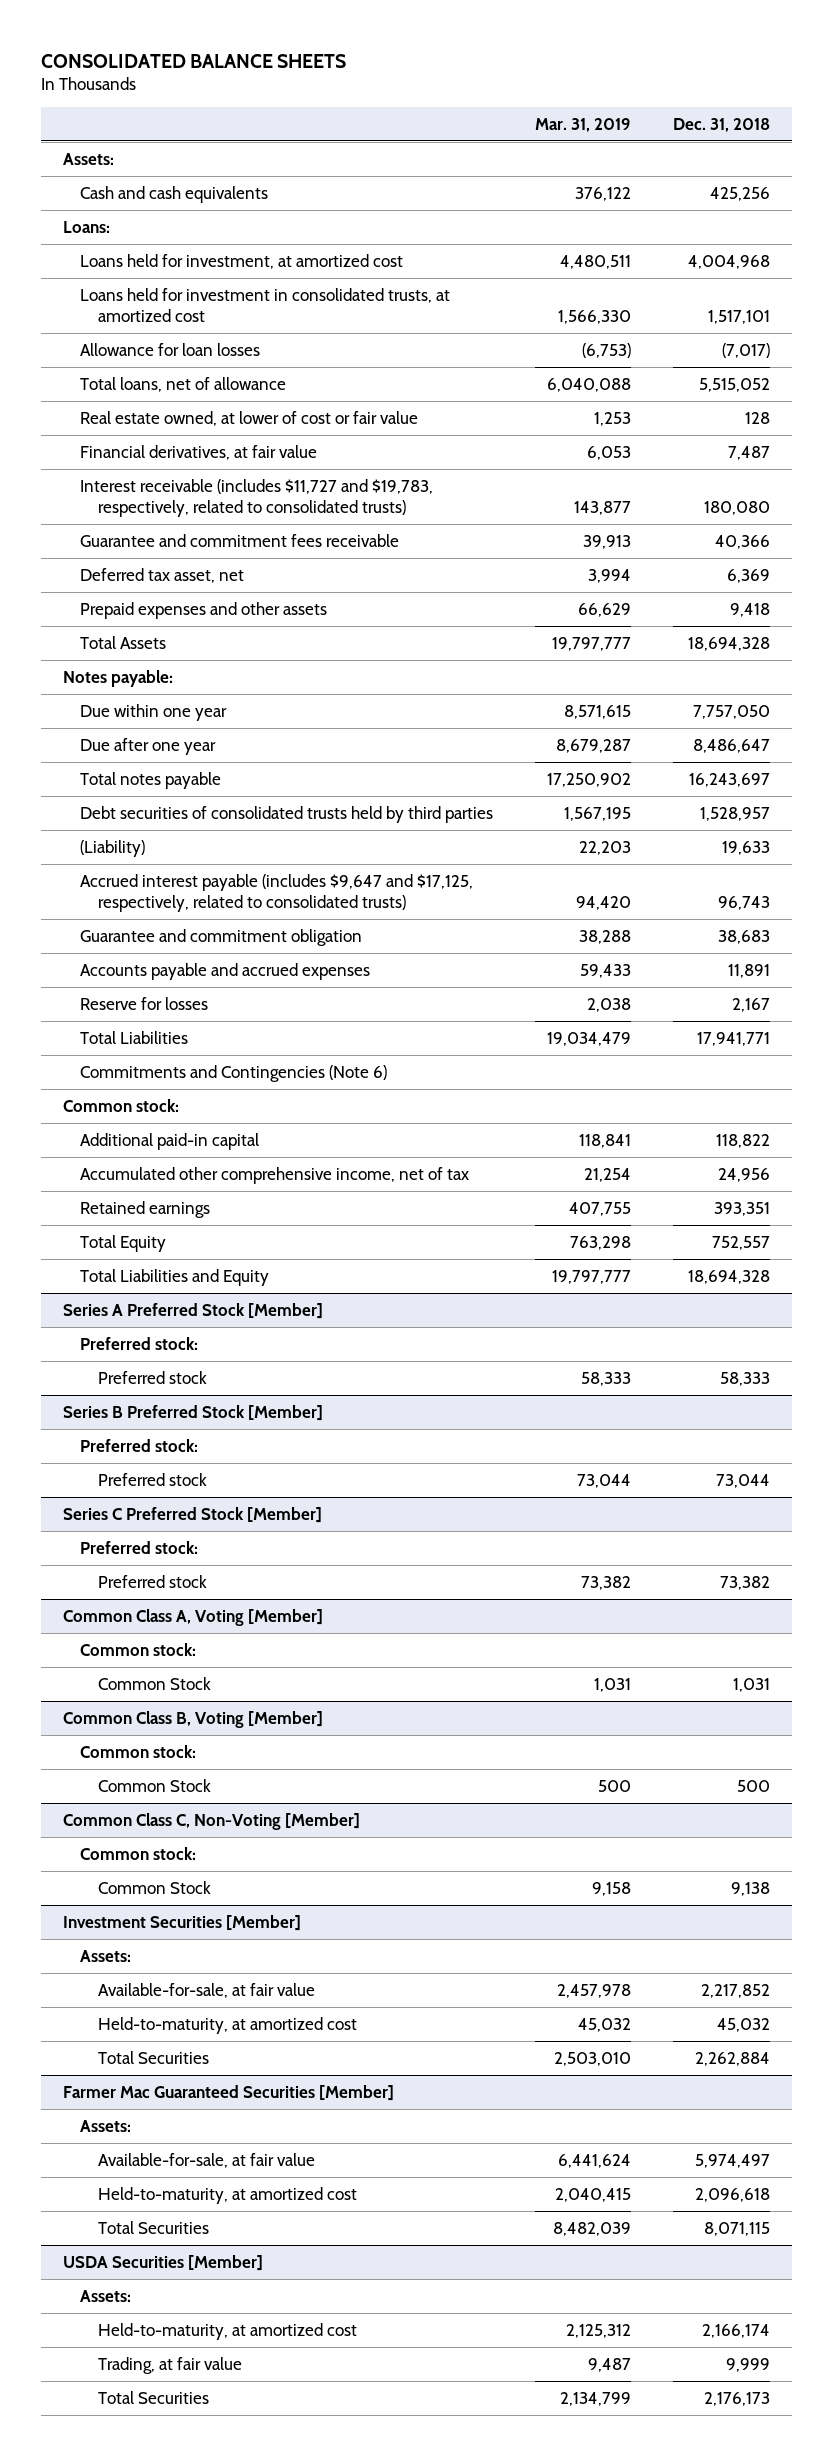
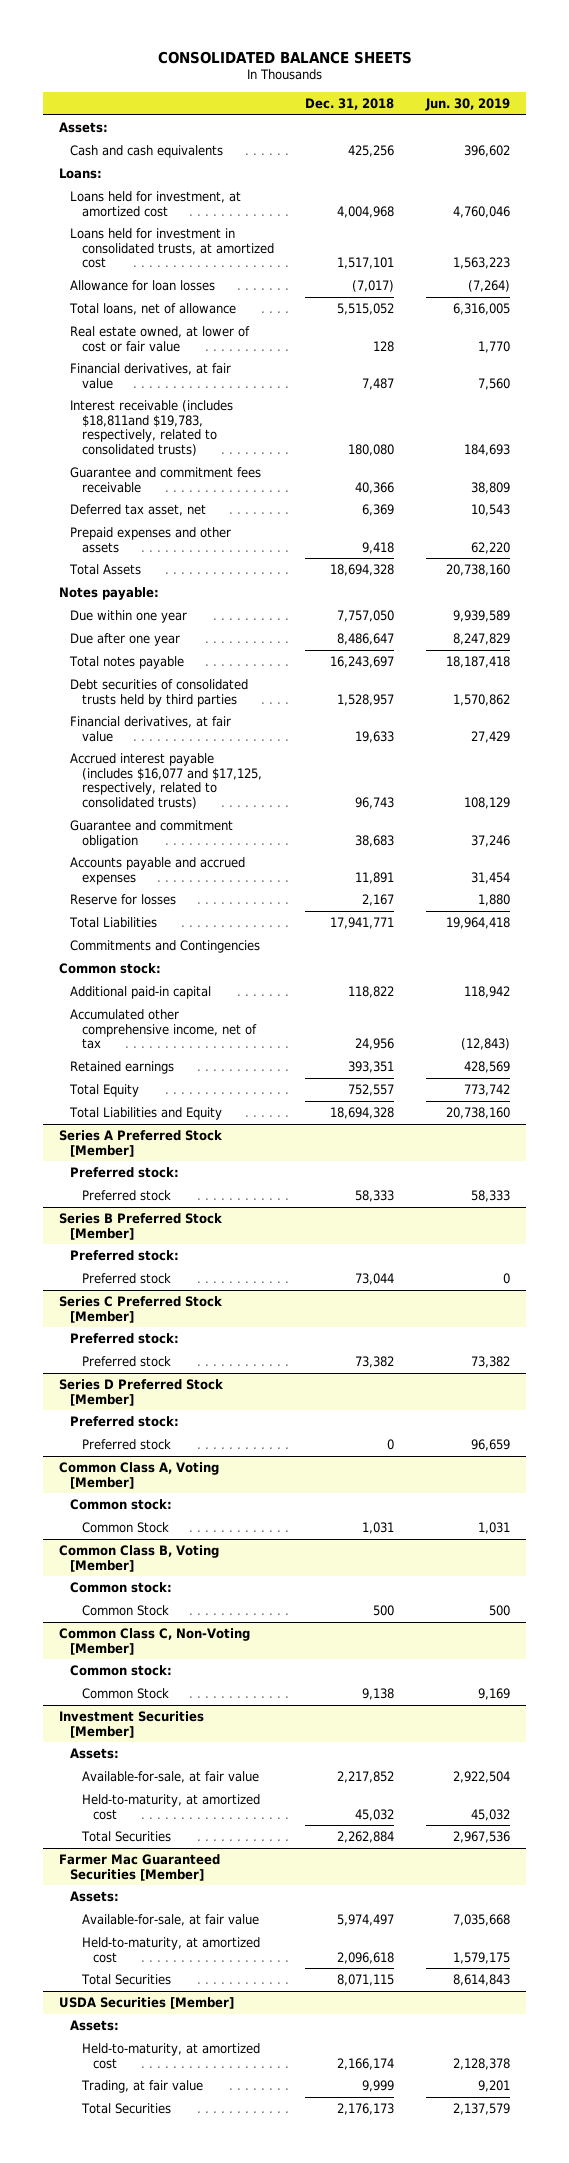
- | Mar. 31, 2019 | Dec. 31, 2018
+ | Dec. 31, 2018 | Jun. 30, 2019
- Interest receivable (includes $11,727 and $19,783, respectively, related to consolidated trusts) | 143,877 | 180,080
+ Interest receivable (includes $18,811and $19,783, respectively, related to consolidated trusts) | 180,080 | 184,693
- (Liability) | 22,203 | 19,633
- Accrued interest payable (includes $9,647 and $17,125, respectively, related to consolidated trusts) | 94,420 | 96,743
+ Financial derivatives, at fair value | 19,633 | 27,429
+ Accrued interest payable (includes $16,077 and $17,125, respectively, related to consolidated trusts) | 96,743 | 108,129
- Commitments and Contingencies (Note 6)
+ Commitments and Contingencies
+ Series D Preferred Stock [Member]
+ Preferred stock:
+ Preferred stock | 0 | 96,659

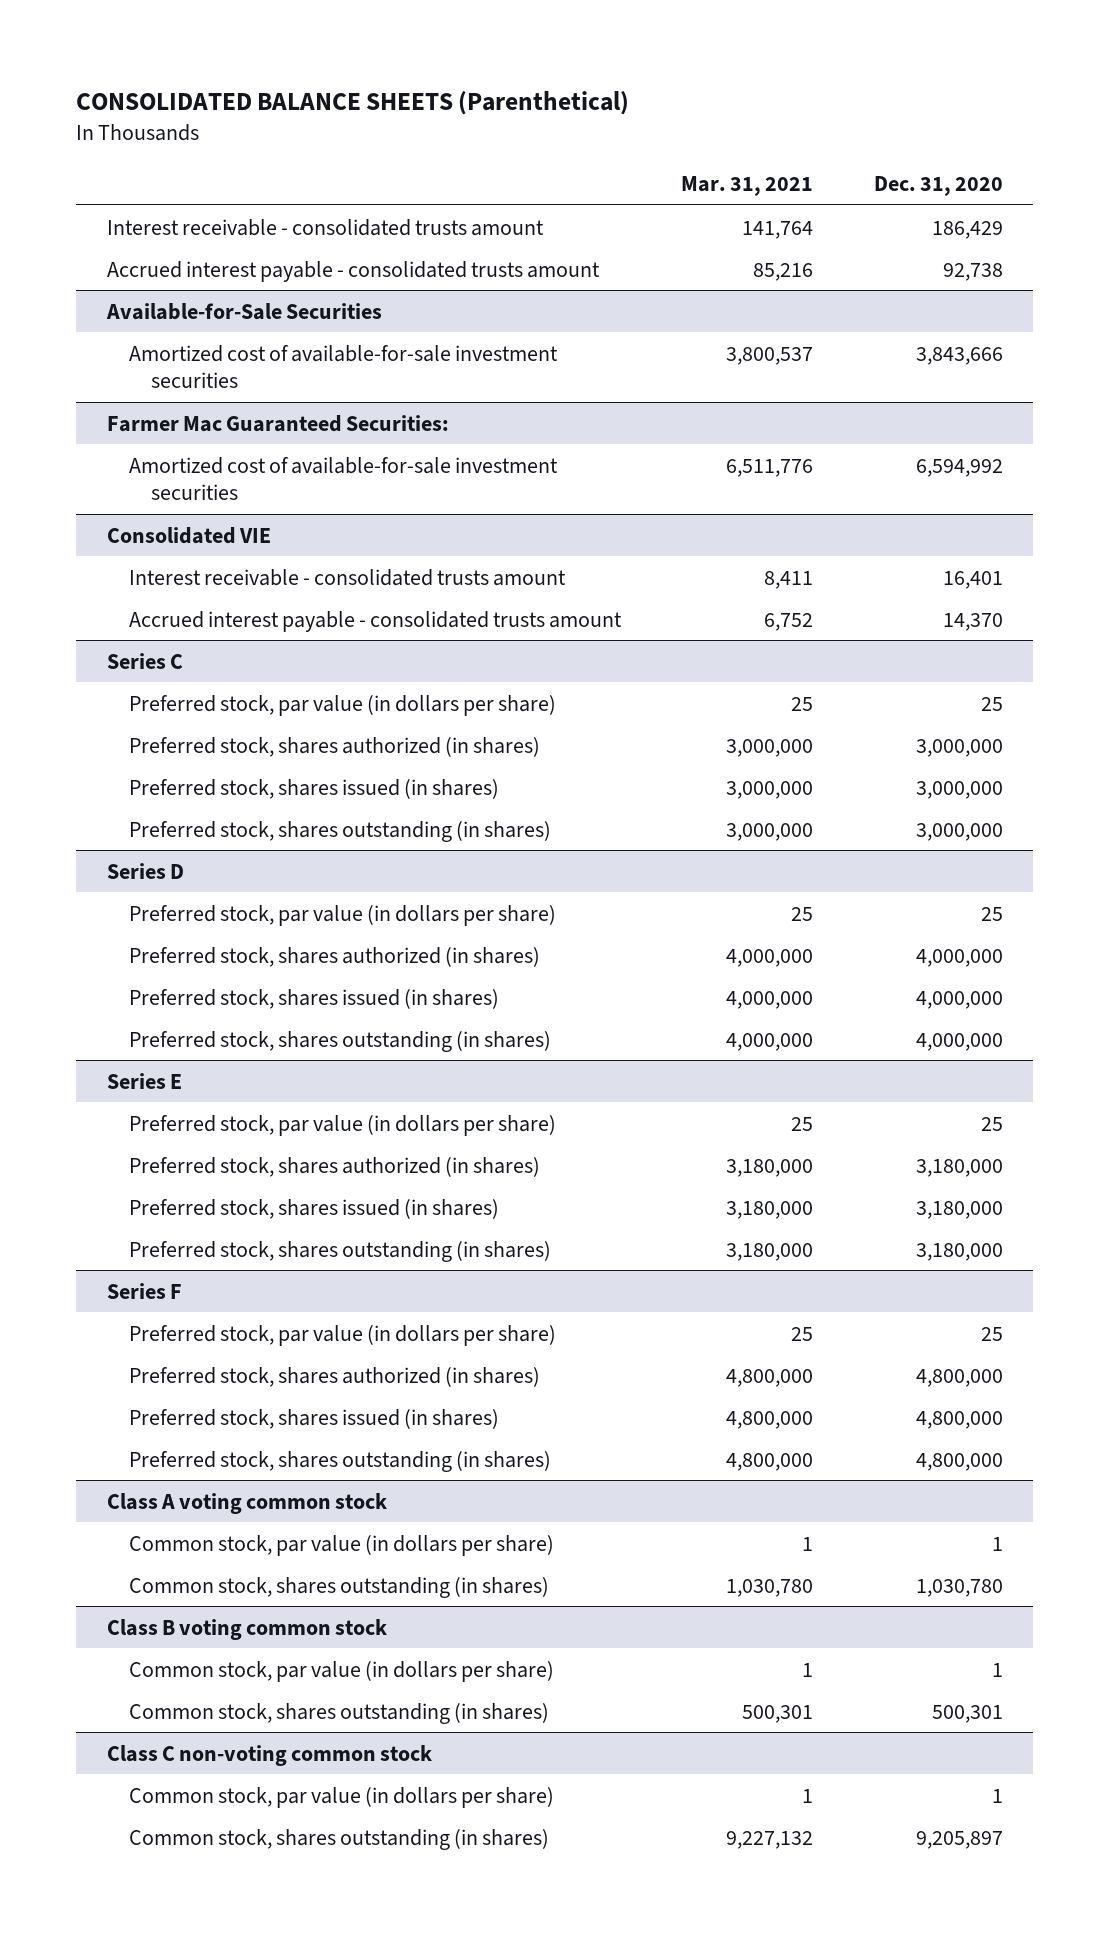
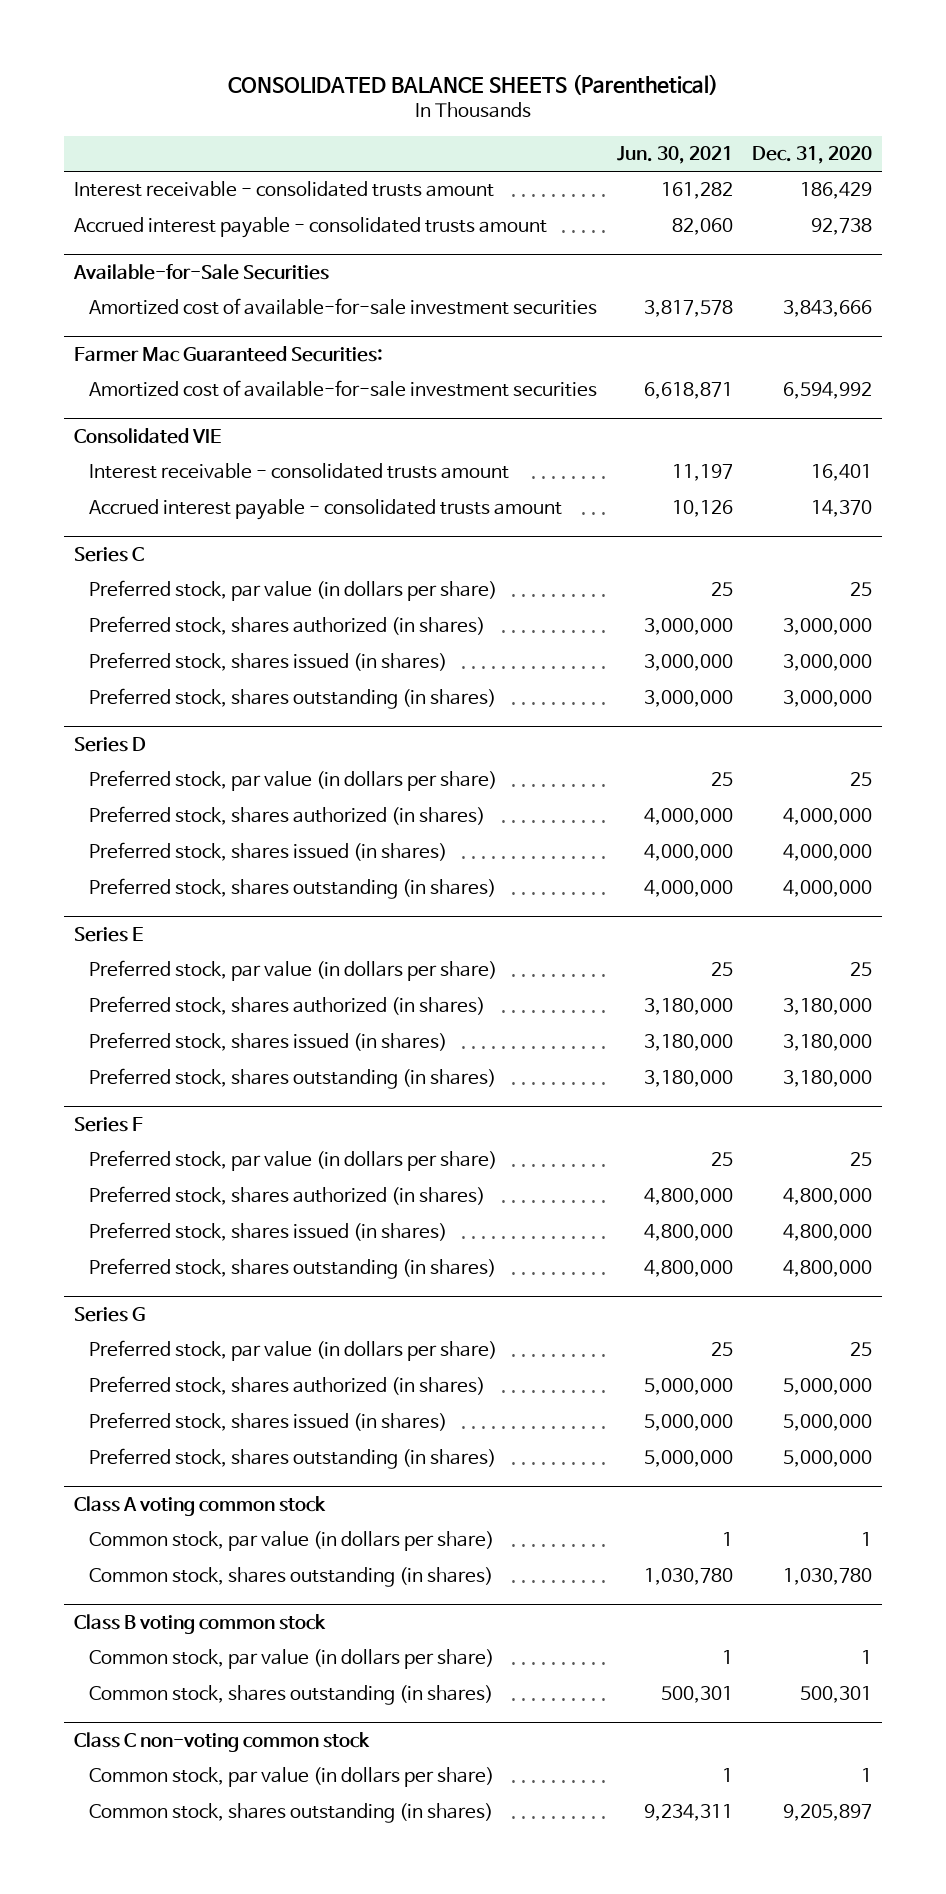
- | Mar. 31, 2021 | Dec. 31, 2020
+ | Jun. 30, 2021 | Dec. 31, 2020
+ Series G
+ Preferred stock, par value (in dollars per share) | 25 | 25
+ Preferred stock, shares authorized (in shares) | 5,000,000 | 5,000,000
+ Preferred stock, shares issued (in shares) | 5,000,000 | 5,000,000
+ Preferred stock, shares outstanding (in shares) | 5,000,000 | 5,000,000

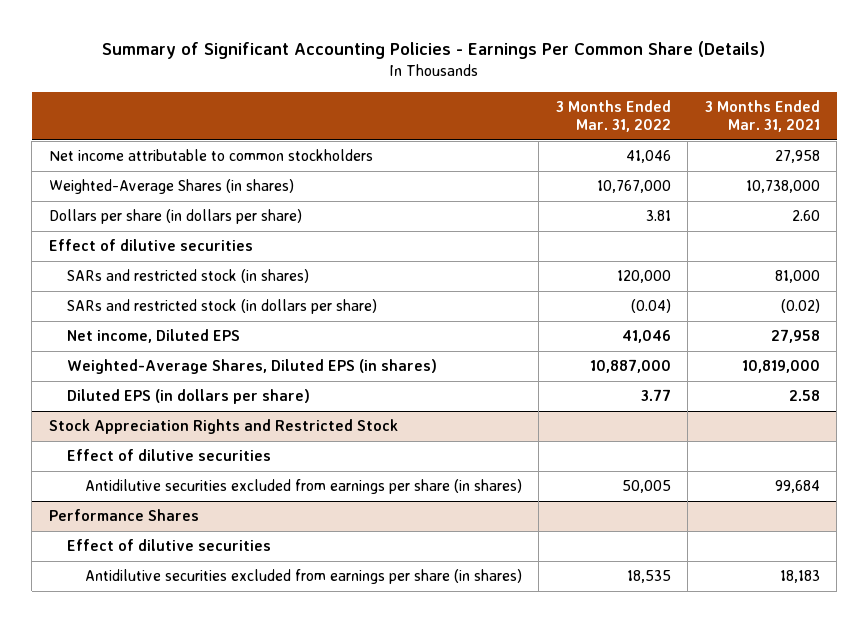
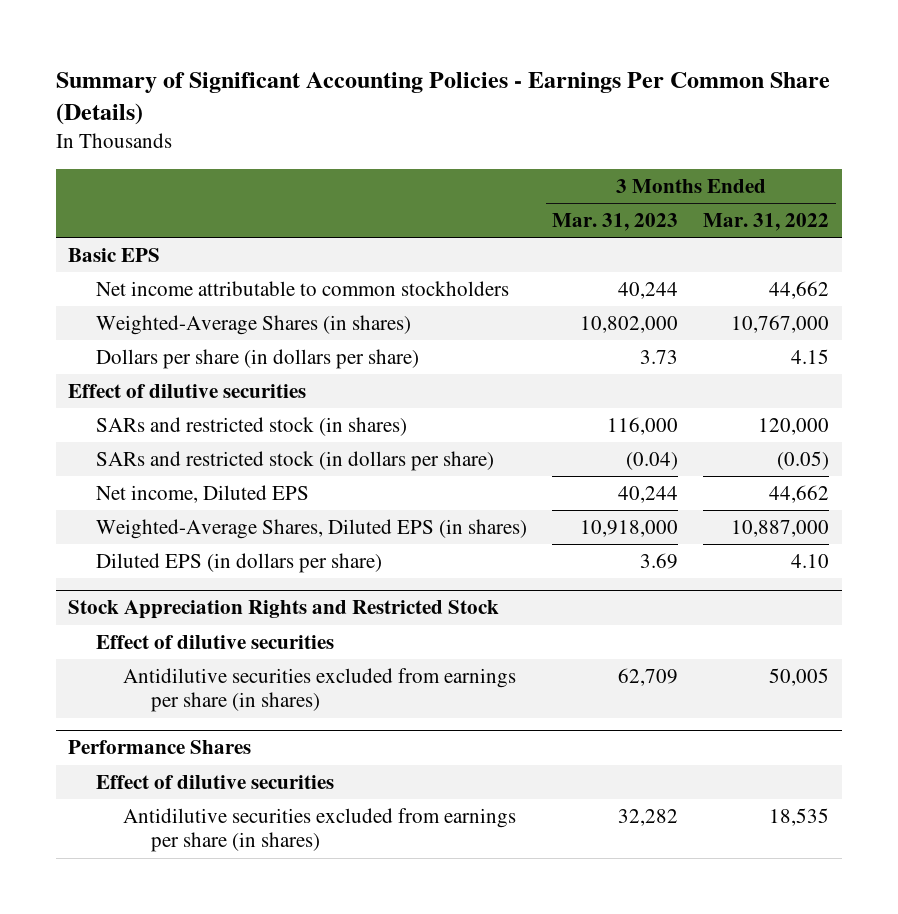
- | 3 Months Ended Mar. 31, 2022 | 3 Months Ended Mar. 31, 2021
+ | 3 Months Ended Mar. 31, 2023 | 3 Months Ended Mar. 31, 2022
- Net income attributable to common stockholders | 41,046 | 27,958
+ Basic EPS
+ Net income attributable to common stockholders | 40,244 | 44,662
- Dollars per share (in dollars per share) | 3.81 | 2.60
+ Dollars per share (in dollars per share) | 3.73 | 4.15
- SARs and restricted stock (in dollars per share) | (0.04) | (0.02)
- Net income, Diluted EPS | 41,046 | 27,958
+ SARs and restricted stock (in dollars per share) | (0.04) | (0.05)
+ Net income, Diluted EPS | 40,244 | 44,662
- Diluted EPS (in dollars per share) | 3.77 | 2.58
+ Diluted EPS (in dollars per share) | 3.69 | 4.10

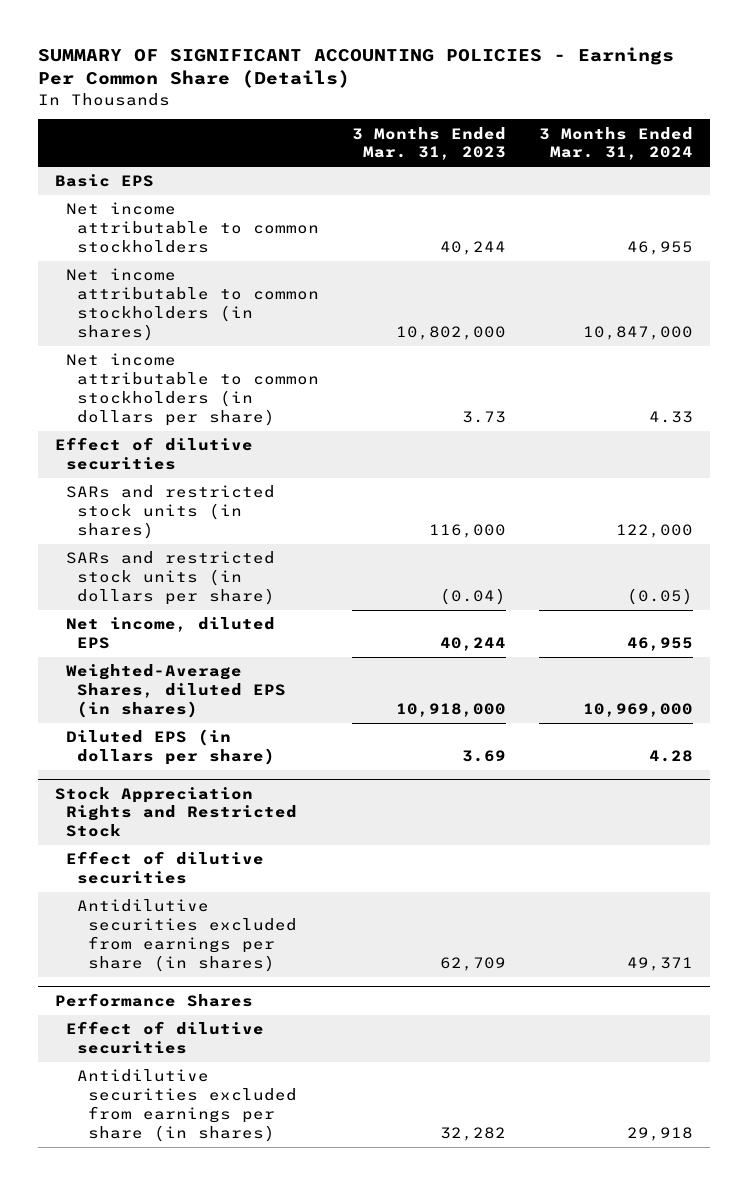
- Summary of Significant Accounting Policies - Earnings Per Common Share (Details)
+ SUMMARY OF SIGNIFICANT ACCOUNTING POLICIES - Earnings Per Common Share (Details)
- | 3 Months Ended Mar. 31, 2023 | 3 Months Ended Mar. 31, 2022
+ | 3 Months Ended Mar. 31, 2023 | 3 Months Ended Mar. 31, 2024
- Weighted-Average Shares (in shares) | 10,802,000 | 10,767,000
- Dollars per share (in dollars per share) | 3.73 | 4.15
+ Net income attributable to common stockholders (in shares) | 10,802,000 | 10,847,000
+ Net income attributable to common stockholders (in dollars per share) | 3.73 | 4.33
- SARs and restricted stock (in shares) | 116,000 | 120,000
- SARs and restricted stock (in dollars per share) | (0.04) | (0.05)
- Net income, Diluted EPS | 40,244 | 44,662
- Weighted-Average Shares, Diluted EPS (in shares) | 10,918,000 | 10,887,000
+ SARs and restricted stock units (in shares) | 116,000 | 122,000
+ SARs and restricted stock units (in dollars per share) | (0.04) | (0.05)
+ Net income, diluted EPS | 40,244 | 46,955
+ Weighted-Average Shares, diluted EPS (in shares) | 10,918,000 | 10,969,000

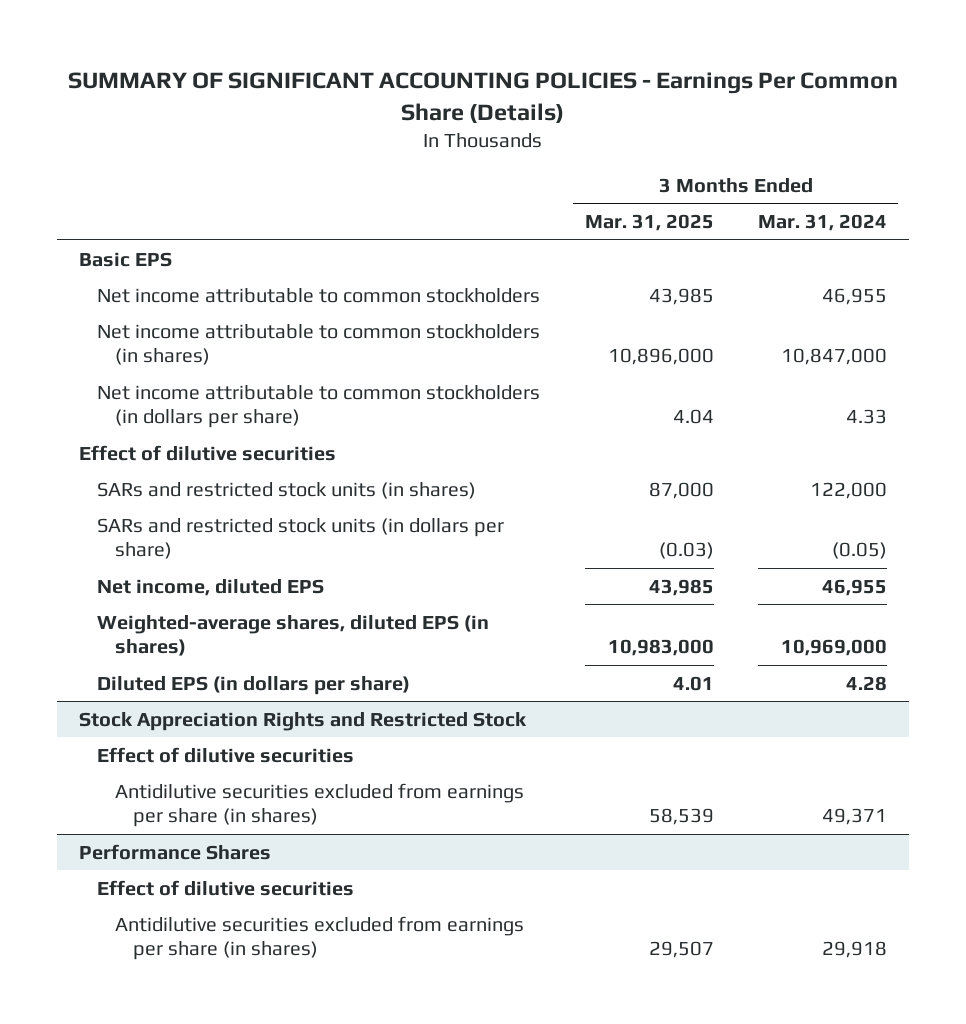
- | 3 Months Ended Mar. 31, 2023 | 3 Months Ended Mar. 31, 2024
+ | 3 Months Ended Mar. 31, 2025 | 3 Months Ended Mar. 31, 2024
- Weighted-Average Shares, diluted EPS (in shares) | 10,918,000 | 10,969,000
+ Weighted-average shares, diluted EPS (in shares) | 10,983,000 | 10,969,000

